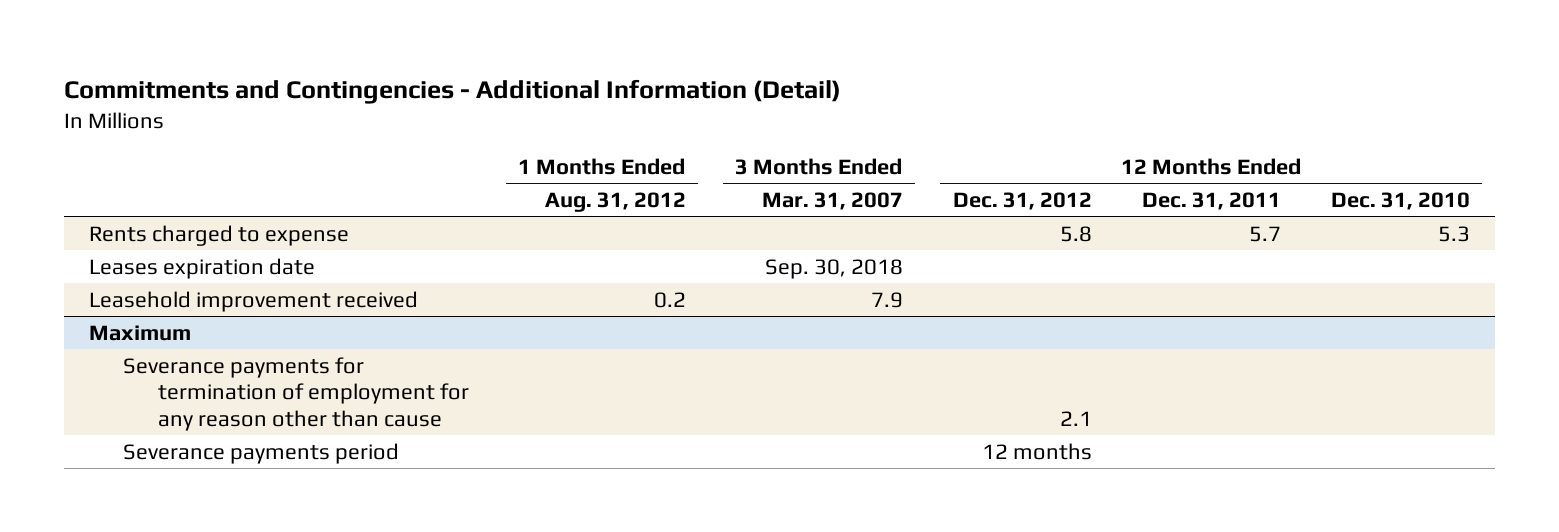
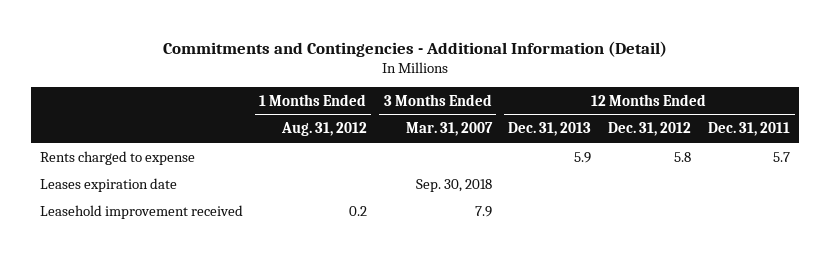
- | 1 Months Ended Aug. 31, 2012 | 3 Months Ended Mar. 31, 2007 | 12 Months Ended Dec. 31, 2012 | 12 Months Ended Dec. 31, 2011 | 12 Months Ended Dec. 31, 2010
+ | 1 Months Ended Aug. 31, 2012 | 3 Months Ended Mar. 31, 2007 | 12 Months Ended Dec. 31, 2013 | 12 Months Ended Dec. 31, 2012 | 12 Months Ended Dec. 31, 2011
- Maximum
- Severance payments for termination of employment for any reason other than cause | | | 2.1 | |
- Severance payments period | | | 12 months | |

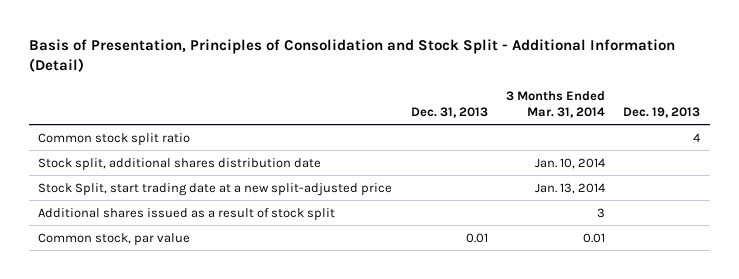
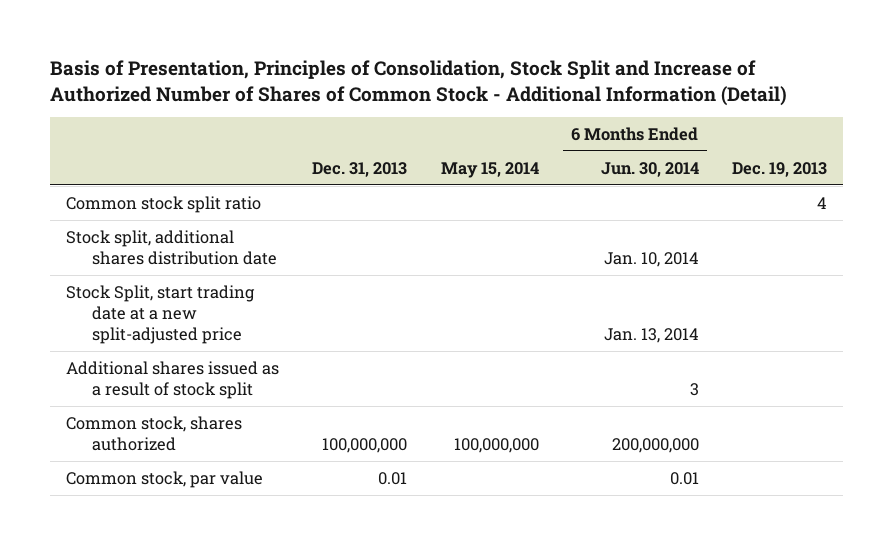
- Basis of Presentation, Principles of Consolidation and Stock Split - Additional Information (Detail)
+ Basis of Presentation, Principles of Consolidation, Stock Split and Increase of Authorized Number of Shares of Common Stock - Additional Information (Detail)
- | Dec. 31, 2013 | 3 Months Ended Mar. 31, 2014 | Dec. 19, 2013
+ | Dec. 31, 2013 | May 15, 2014 | 6 Months Ended Jun. 30, 2014 | Dec. 19, 2013
+ Common stock, shares authorized | 100,000,000 | 100,000,000 | 200,000,000 |

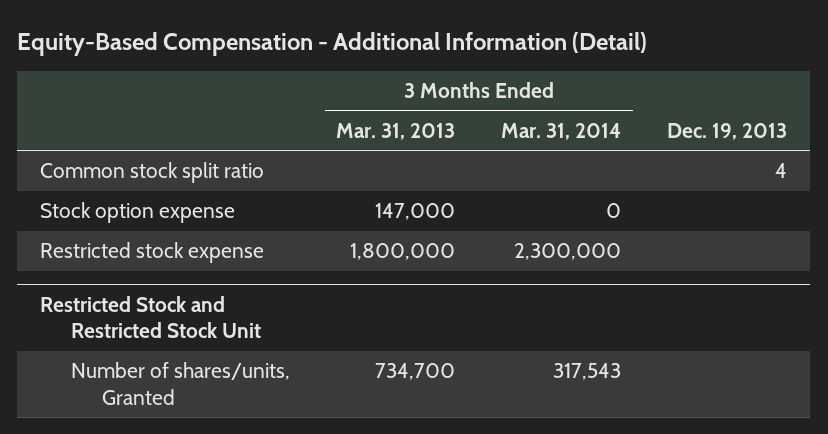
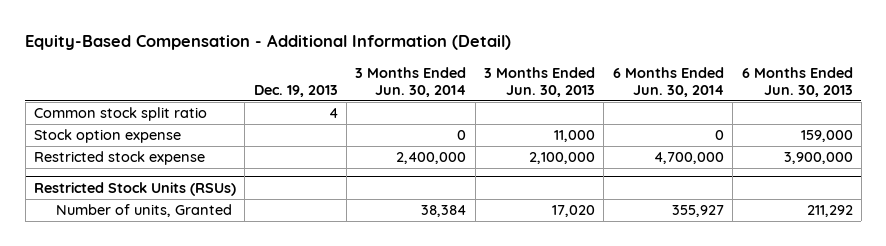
- | 3 Months Ended Mar. 31, 2013 | 3 Months Ended Mar. 31, 2014 | Dec. 19, 2013
+ | Dec. 19, 2013 | 3 Months Ended Jun. 30, 2014 | 3 Months Ended Jun. 30, 2013 | 6 Months Ended Jun. 30, 2014 | 6 Months Ended Jun. 30, 2013
- Restricted Stock and Restricted Stock Unit
- Number of shares/units, Granted | 734,700 | 317,543 |
+ Restricted Stock Units (RSUs)
+ Number of units, Granted | | 38,384 | 17,020 | 355,927 | 211,292

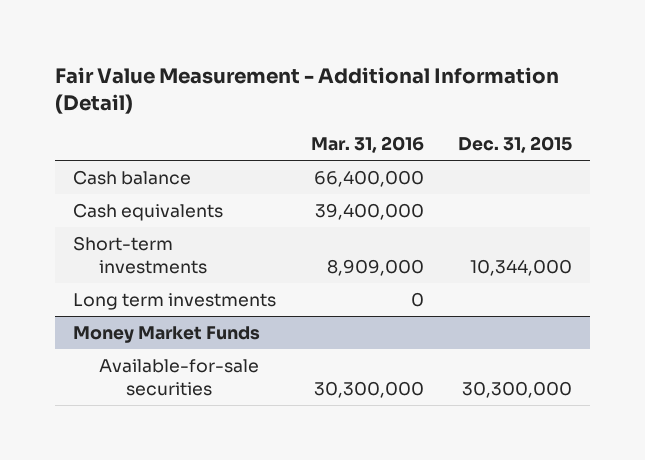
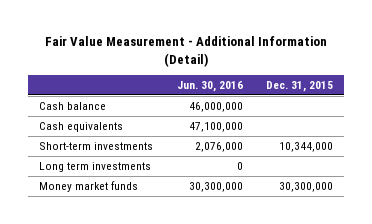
- | Mar. 31, 2016 | Dec. 31, 2015
+ | Jun. 30, 2016 | Dec. 31, 2015
- Money Market Funds
- Available-for-sale securities | 30,300,000 | 30,300,000
+ Money market funds | 30,300,000 | 30,300,000

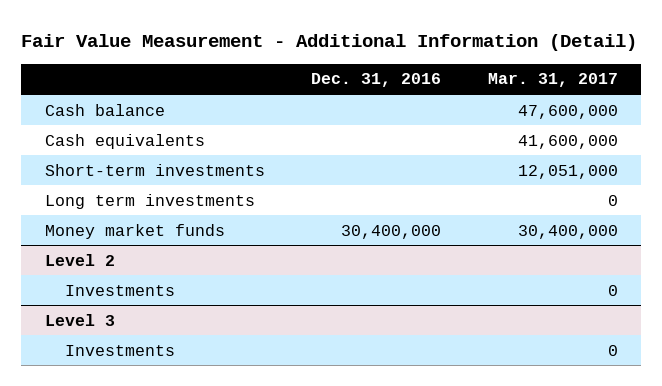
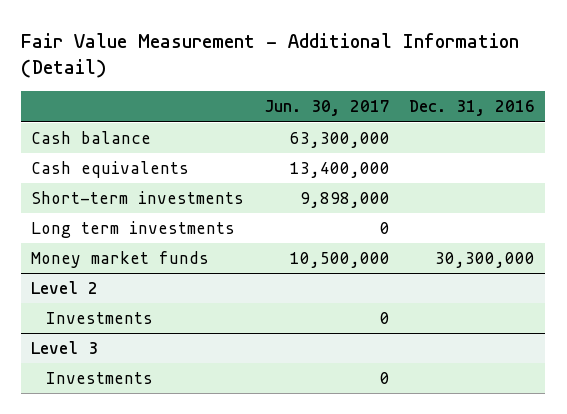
- | Dec. 31, 2016 | Mar. 31, 2017
+ | Jun. 30, 2017 | Dec. 31, 2016
- Money market funds | 30,400,000 | 30,400,000
+ Money market funds | 10,500,000 | 30,300,000

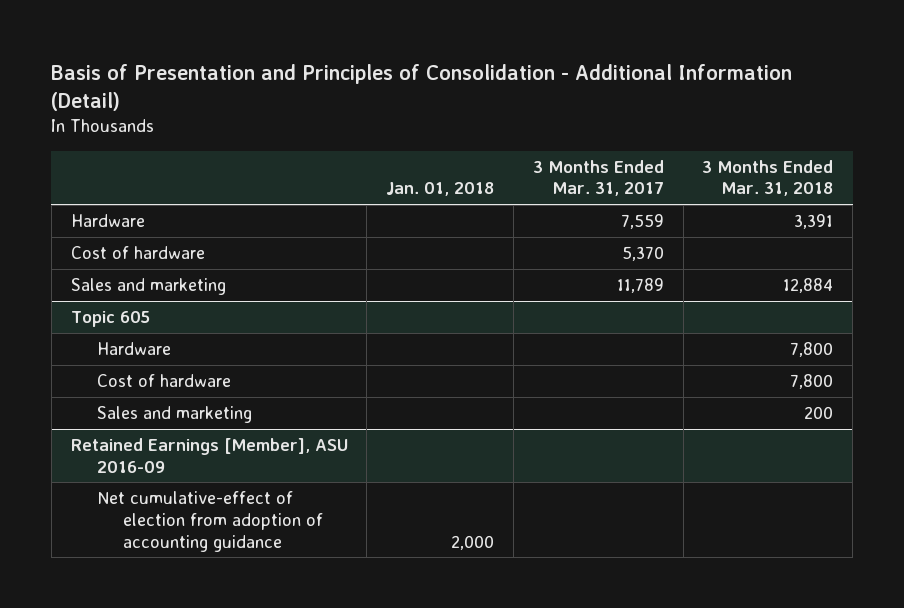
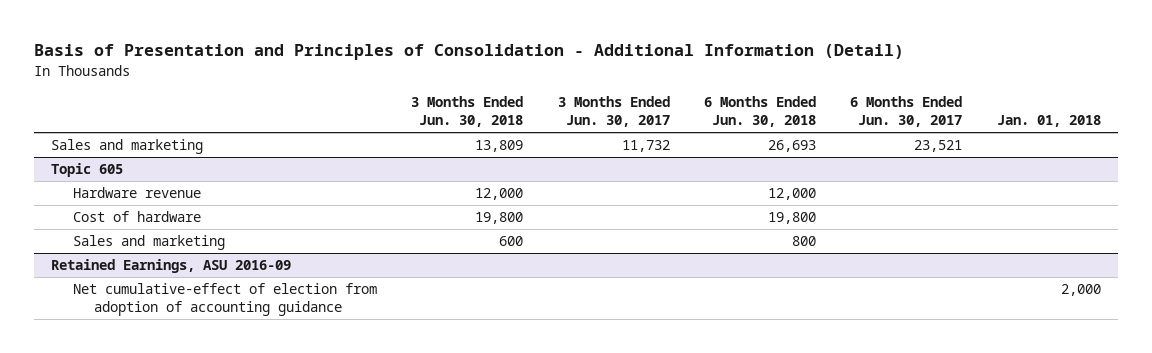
- | Jan. 01, 2018 | 3 Months Ended Mar. 31, 2017 | 3 Months Ended Mar. 31, 2018
+ | 3 Months Ended Jun. 30, 2018 | 3 Months Ended Jun. 30, 2017 | 6 Months Ended Jun. 30, 2018 | 6 Months Ended Jun. 30, 2017 | Jan. 01, 2018
- Hardware | | 7,559 | 3,391
- Cost of hardware | | 5,370 |
@ Topic 605
- Hardware | | | 7,800
+ Hardware revenue | 12,000 | | 12,000 | |
- Retained Earnings [Member], ASU 2016-09
+ Retained Earnings, ASU 2016-09

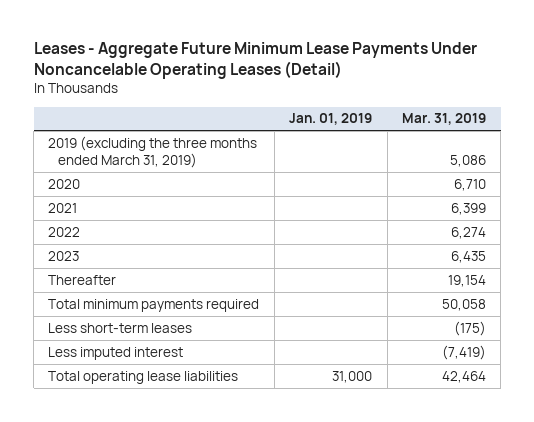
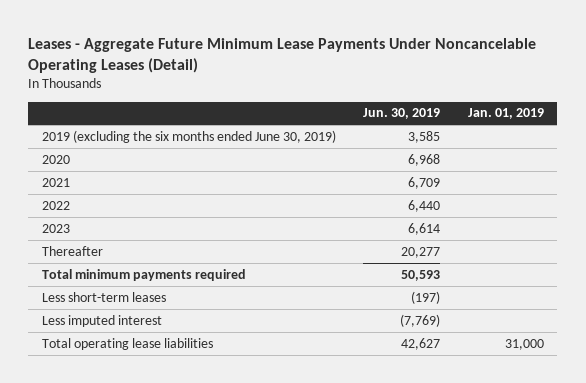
- | Jan. 01, 2019 | Mar. 31, 2019
+ | Jun. 30, 2019 | Jan. 01, 2019
- 2019 (excluding the three months ended March 31, 2019) | | 5,086
+ 2019 (excluding the six months ended June 30, 2019) | 3,585 |

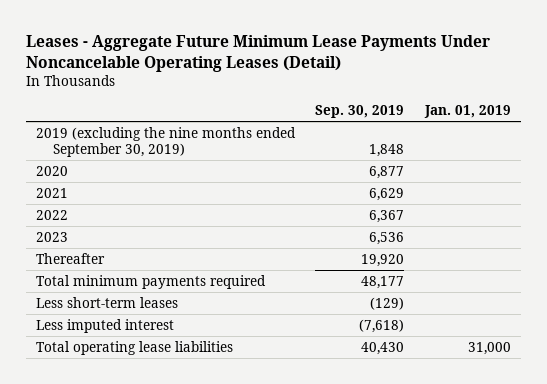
- | Jun. 30, 2019 | Jan. 01, 2019
+ | Sep. 30, 2019 | Jan. 01, 2019
- 2019 (excluding the six months ended June 30, 2019) | 3,585 |
+ 2019 (excluding the nine months ended September 30, 2019) | 1,848 |

